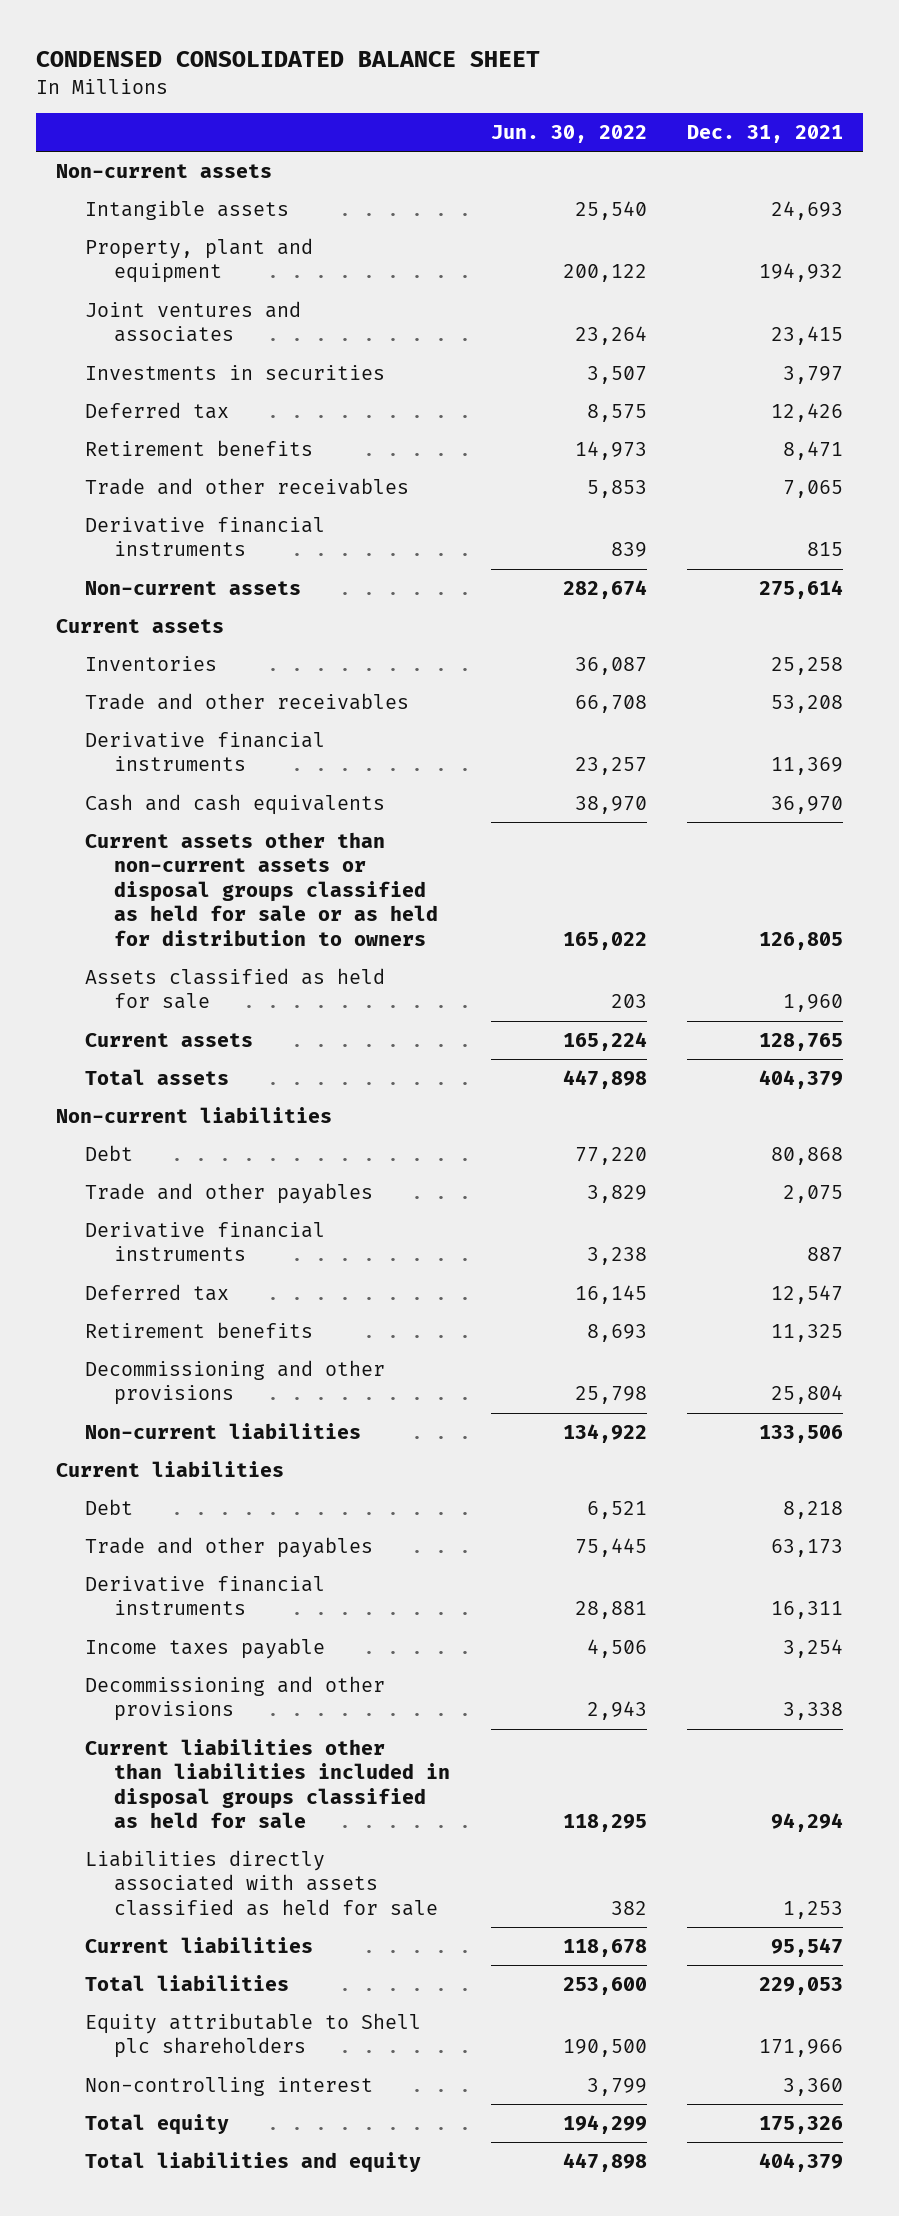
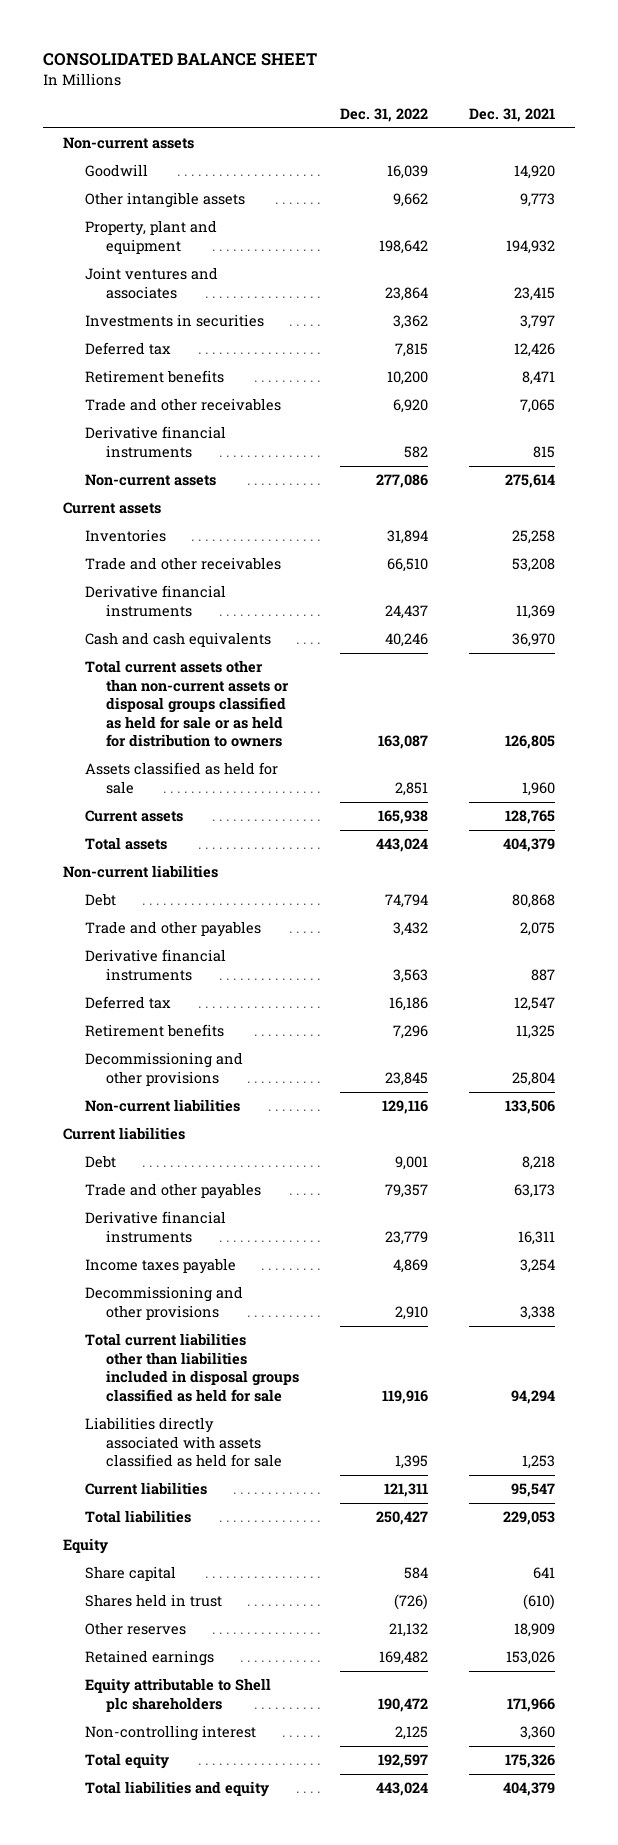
- CONDENSED CONSOLIDATED BALANCE SHEET
+ CONSOLIDATED BALANCE SHEET
- | Jun. 30, 2022 | Dec. 31, 2021
+ | Dec. 31, 2022 | Dec. 31, 2021
- Intangible assets | 25,540 | 24,693
+ Goodwill | 16,039 | 14,920
+ Other intangible assets | 9,662 | 9,773
- Current assets other than non-current assets or disposal groups classified as held for sale or as held for distribution to owners | 165,022 | 126,805
+ Total current assets other than non-current assets or disposal groups classified as held for sale or as held for distribution to owners | 163,087 | 126,805
- Current liabilities other than liabilities included in disposal groups classified as held for sale | 118,295 | 94,294
+ Total current liabilities other than liabilities included in disposal groups classified as held for sale | 119,916 | 94,294
+ Equity
+ Share capital | 584 | 641
+ Shares held in trust | (726) | (610)
+ Other reserves | 21,132 | 18,909
+ Retained earnings | 169,482 | 153,026

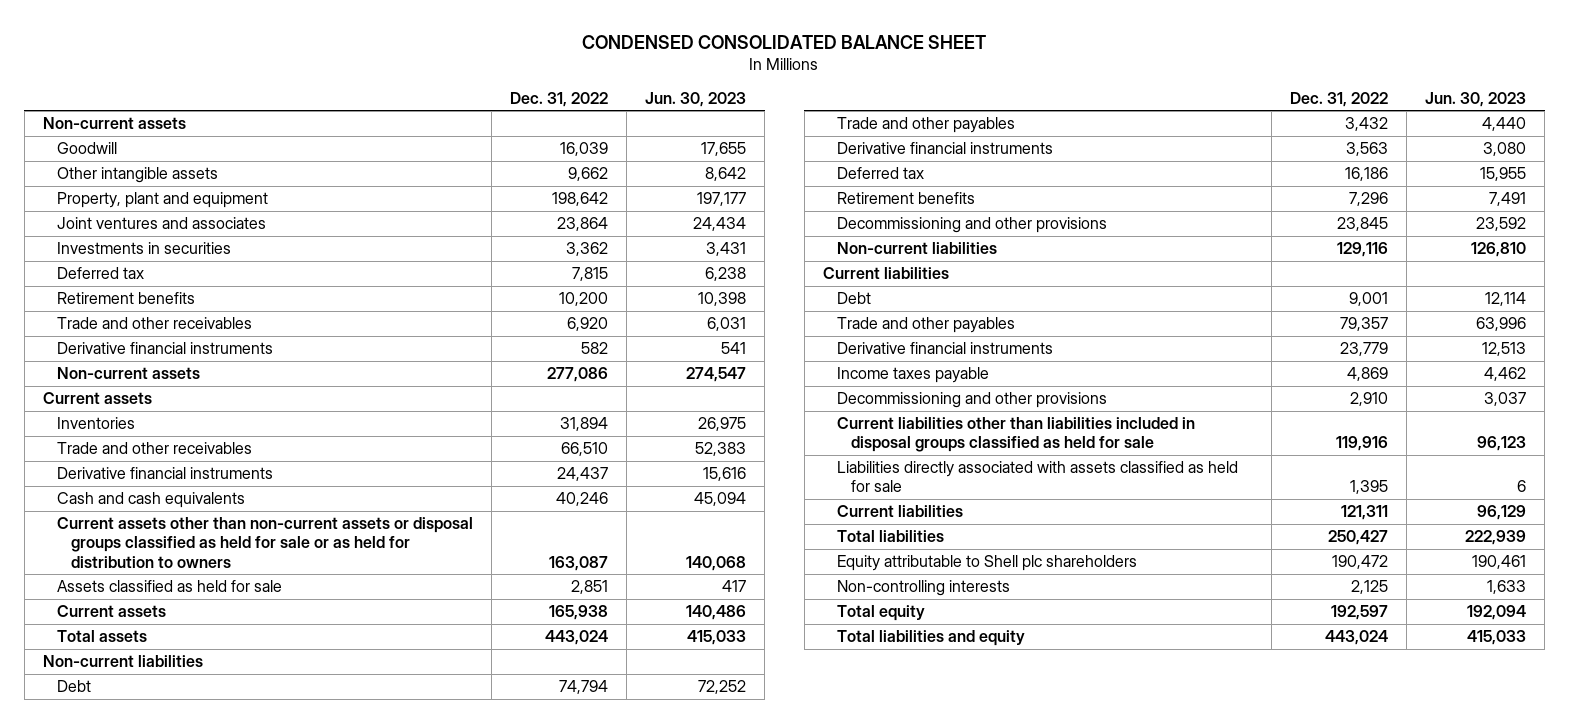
- CONSOLIDATED BALANCE SHEET
+ CONDENSED CONSOLIDATED BALANCE SHEET
- | Dec. 31, 2022 | Dec. 31, 2021
+ | Dec. 31, 2022 | Jun. 30, 2023
- Total current assets other than non-current assets or disposal groups classified as held for sale or as held for distribution to owners | 163,087 | 126,805
+ Current assets other than non-current assets or disposal groups classified as held for sale or as held for distribution to owners | 163,087 | 140,068
- Total current liabilities other than liabilities included in disposal groups classified as held for sale | 119,916 | 94,294
+ Current liabilities other than liabilities included in disposal groups classified as held for sale | 119,916 | 96,123
- Equity
- Share capital | 584 | 641
- Shares held in trust | (726) | (610)
- Other reserves | 21,132 | 18,909
- Retained earnings | 169,482 | 153,026
- Non-controlling interest | 2,125 | 3,360
+ Non-controlling interests | 2,125 | 1,633

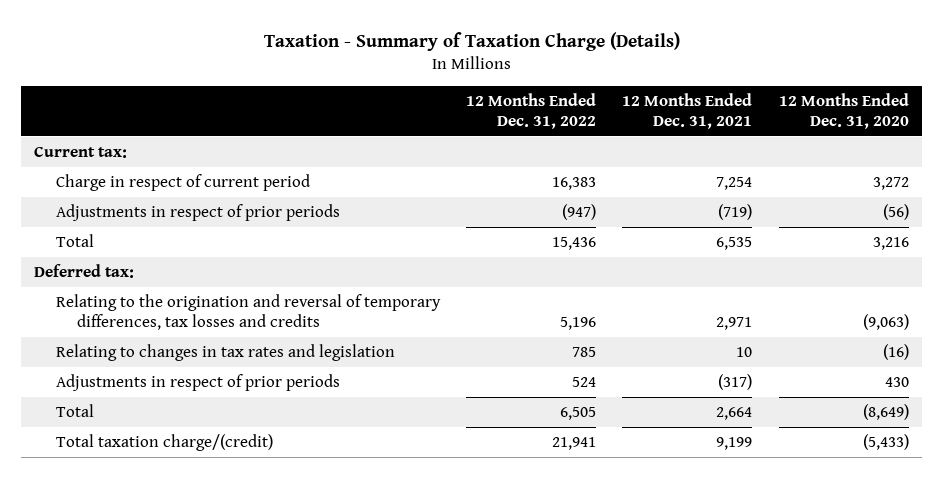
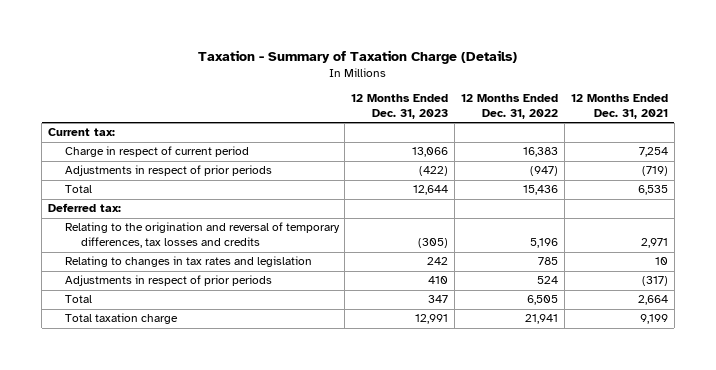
- | 12 Months Ended Dec. 31, 2022 | 12 Months Ended Dec. 31, 2021 | 12 Months Ended Dec. 31, 2020
+ | 12 Months Ended Dec. 31, 2023 | 12 Months Ended Dec. 31, 2022 | 12 Months Ended Dec. 31, 2021
- Total taxation charge/(credit) | 21,941 | 9,199 | (5,433)
+ Total taxation charge | 12,991 | 21,941 | 9,199

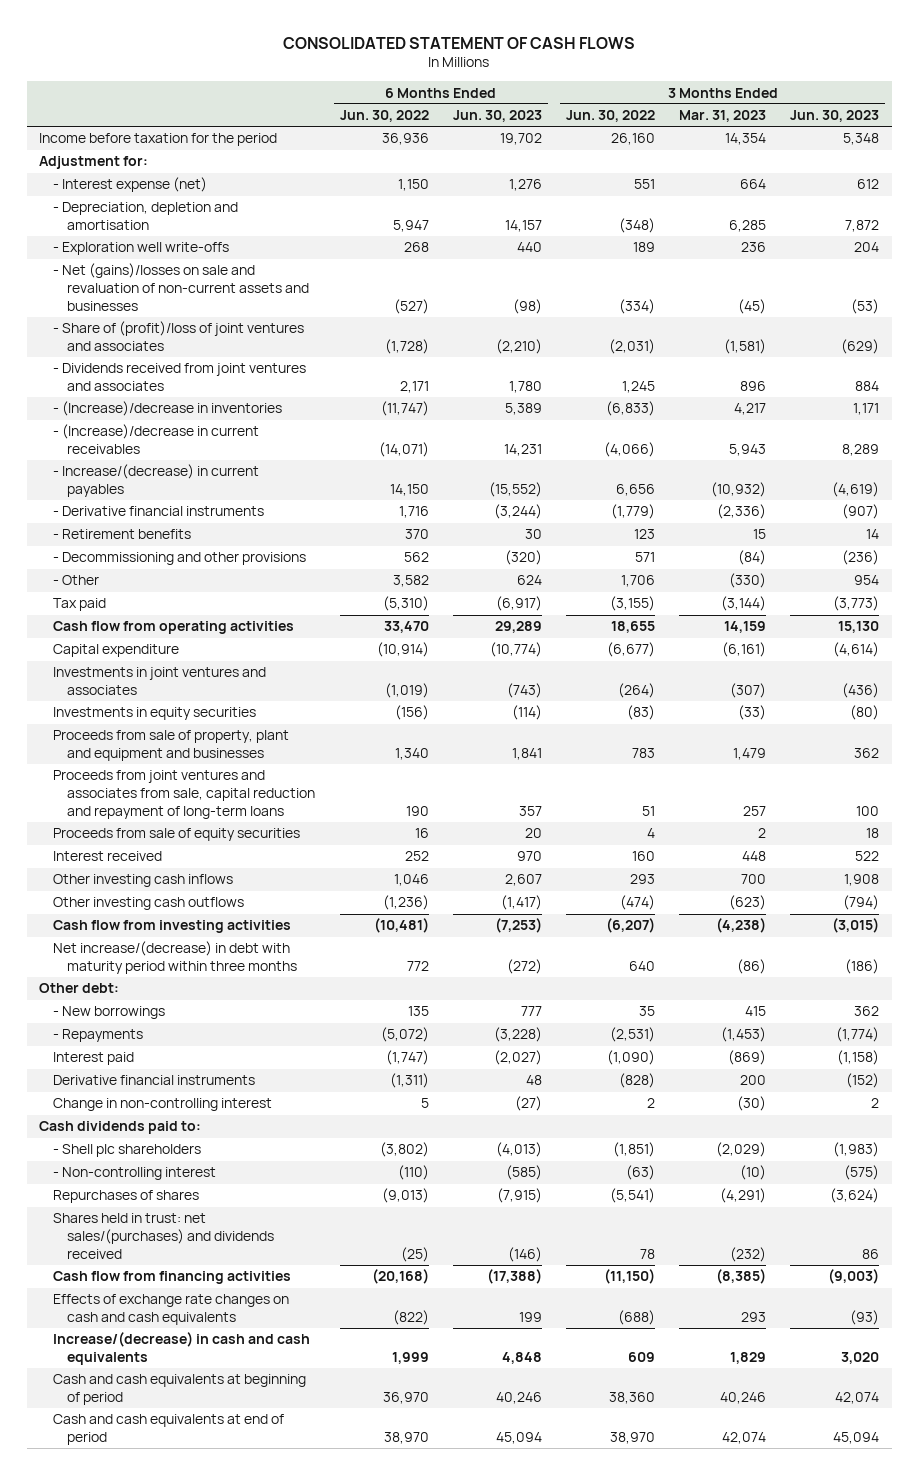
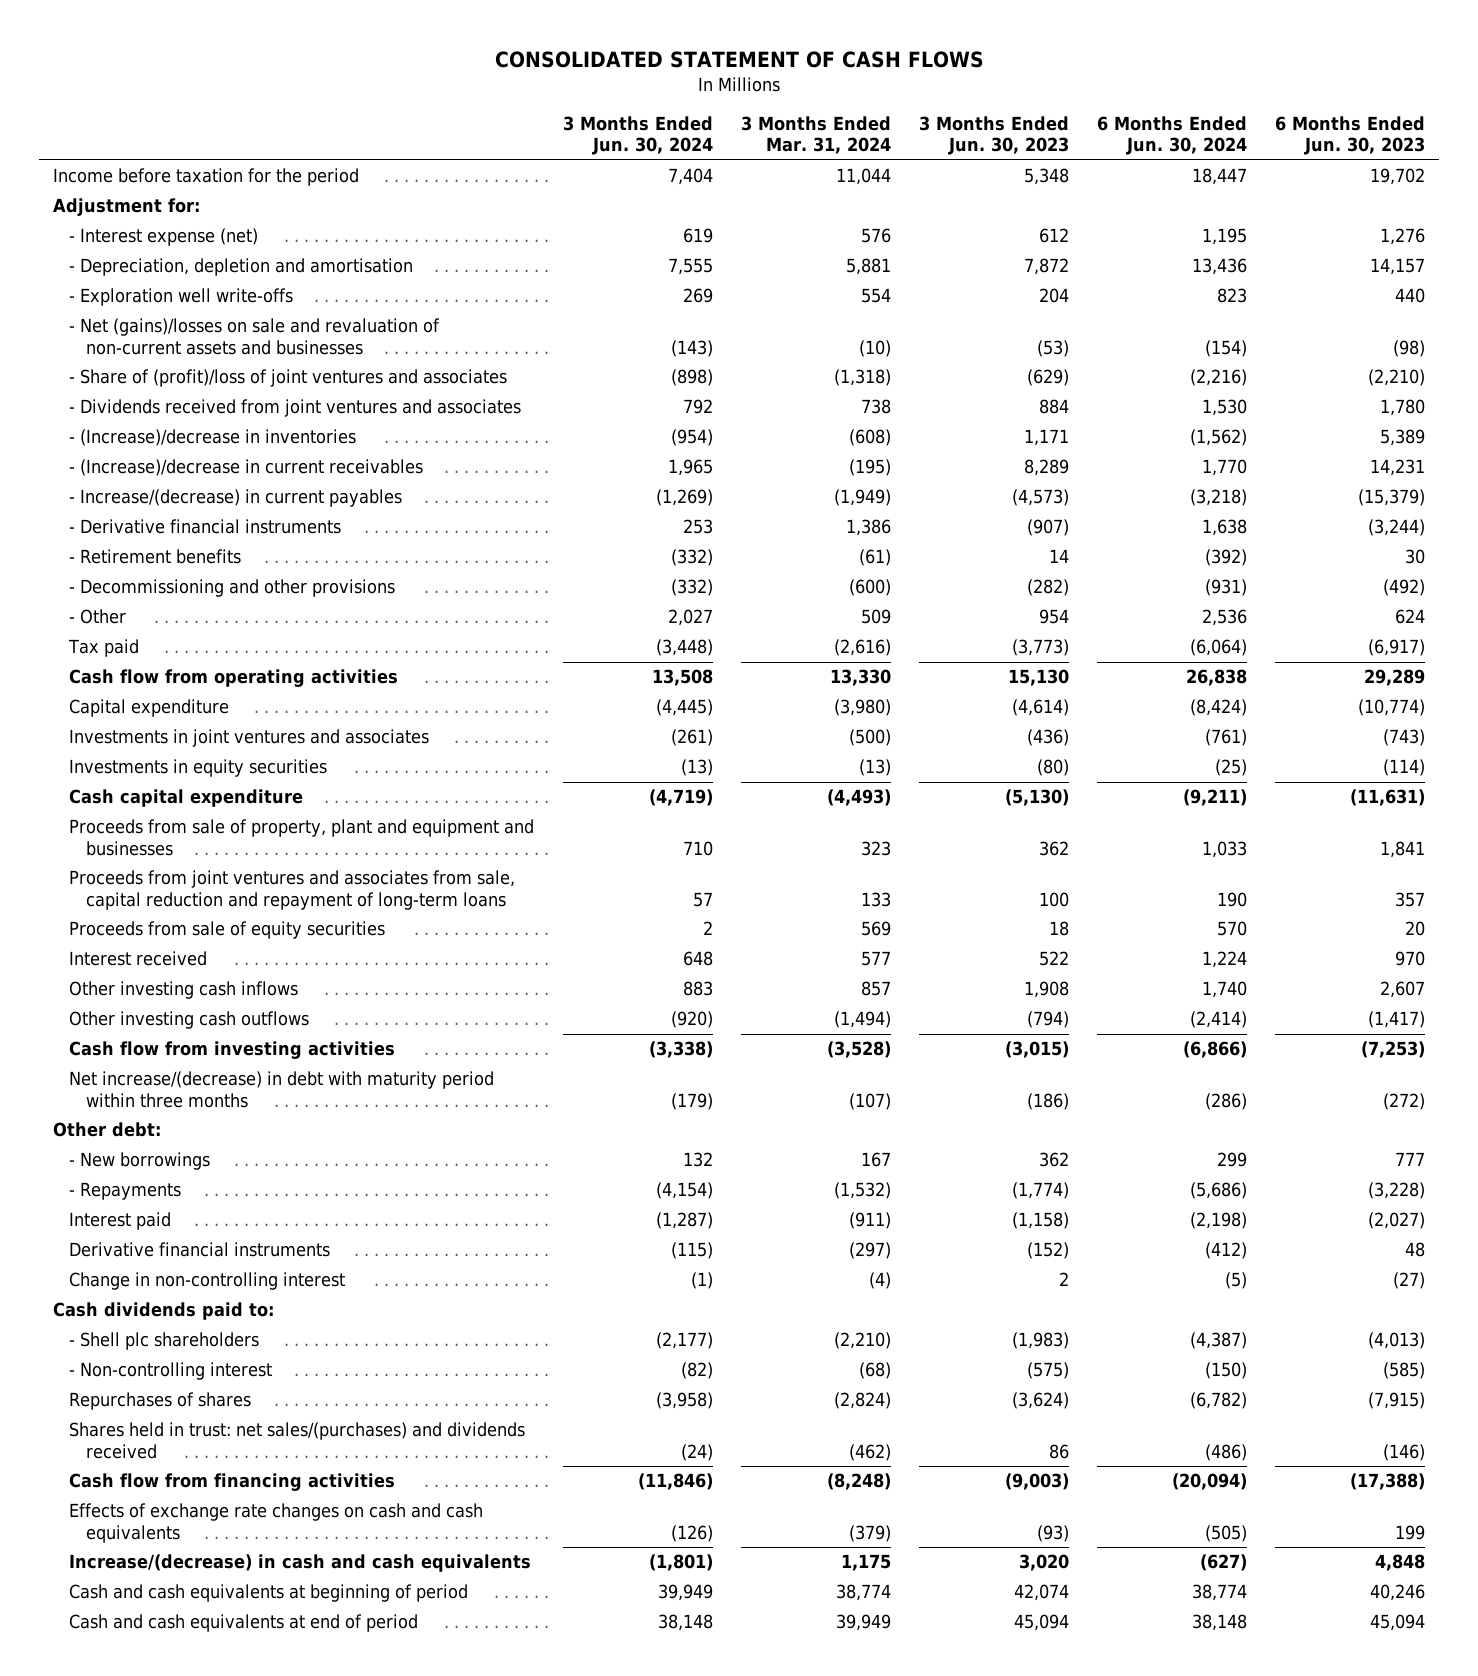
- | 6 Months Ended Jun. 30, 2022 | 6 Months Ended Jun. 30, 2023 | 3 Months Ended Jun. 30, 2022 | 3 Months Ended Mar. 31, 2023 | 3 Months Ended Jun. 30, 2023
+ | 3 Months Ended Jun. 30, 2024 | 3 Months Ended Mar. 31, 2024 | 3 Months Ended Jun. 30, 2023 | 6 Months Ended Jun. 30, 2024 | 6 Months Ended Jun. 30, 2023
- - Increase/(decrease) in current payables | 14,150 | (15,552) | 6,656 | (10,932) | (4,619)
+ - Increase/(decrease) in current payables | (1,269) | (1,949) | (4,573) | (3,218) | (15,379)
- - Decommissioning and other provisions | 562 | (320) | 571 | (84) | (236)
+ - Decommissioning and other provisions | (332) | (600) | (282) | (931) | (492)
+ Cash capital expenditure | (4,719) | (4,493) | (5,130) | (9,211) | (11,631)

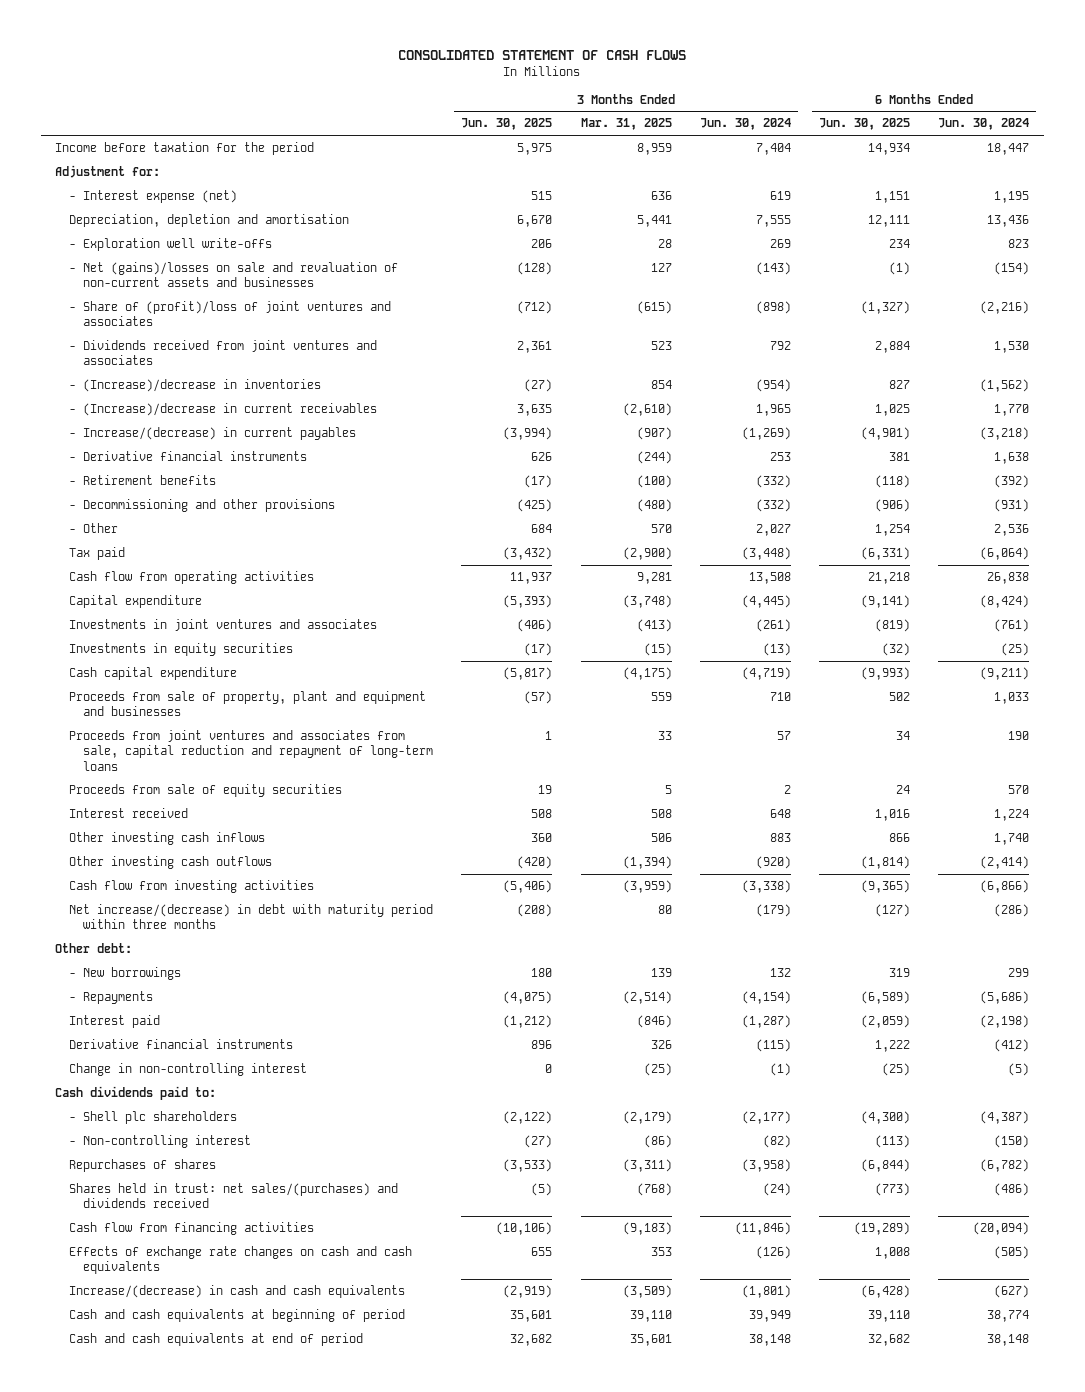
- | 3 Months Ended Jun. 30, 2024 | 3 Months Ended Mar. 31, 2024 | 3 Months Ended Jun. 30, 2023 | 6 Months Ended Jun. 30, 2024 | 6 Months Ended Jun. 30, 2023
+ | 3 Months Ended Jun. 30, 2025 | 3 Months Ended Mar. 31, 2025 | 3 Months Ended Jun. 30, 2024 | 6 Months Ended Jun. 30, 2025 | 6 Months Ended Jun. 30, 2024
- - Depreciation, depletion and amortisation | 7,555 | 5,881 | 7,872 | 13,436 | 14,157
+ Depreciation, depletion and amortisation | 6,670 | 5,441 | 7,555 | 12,111 | 13,436

